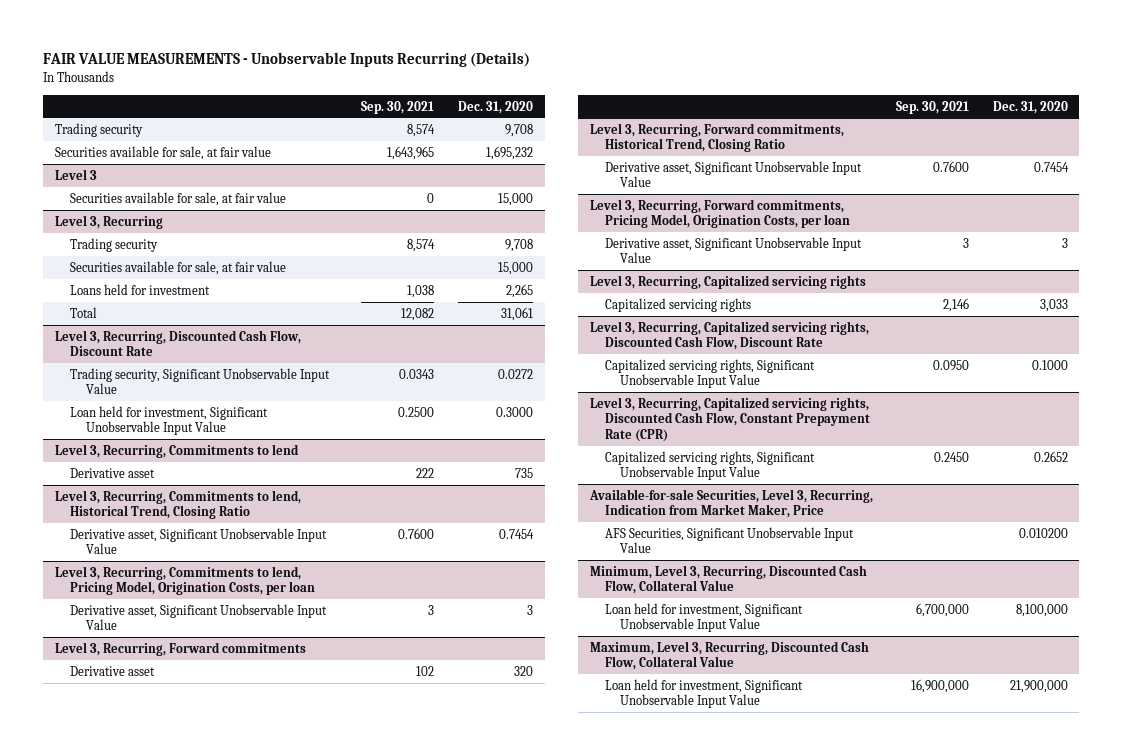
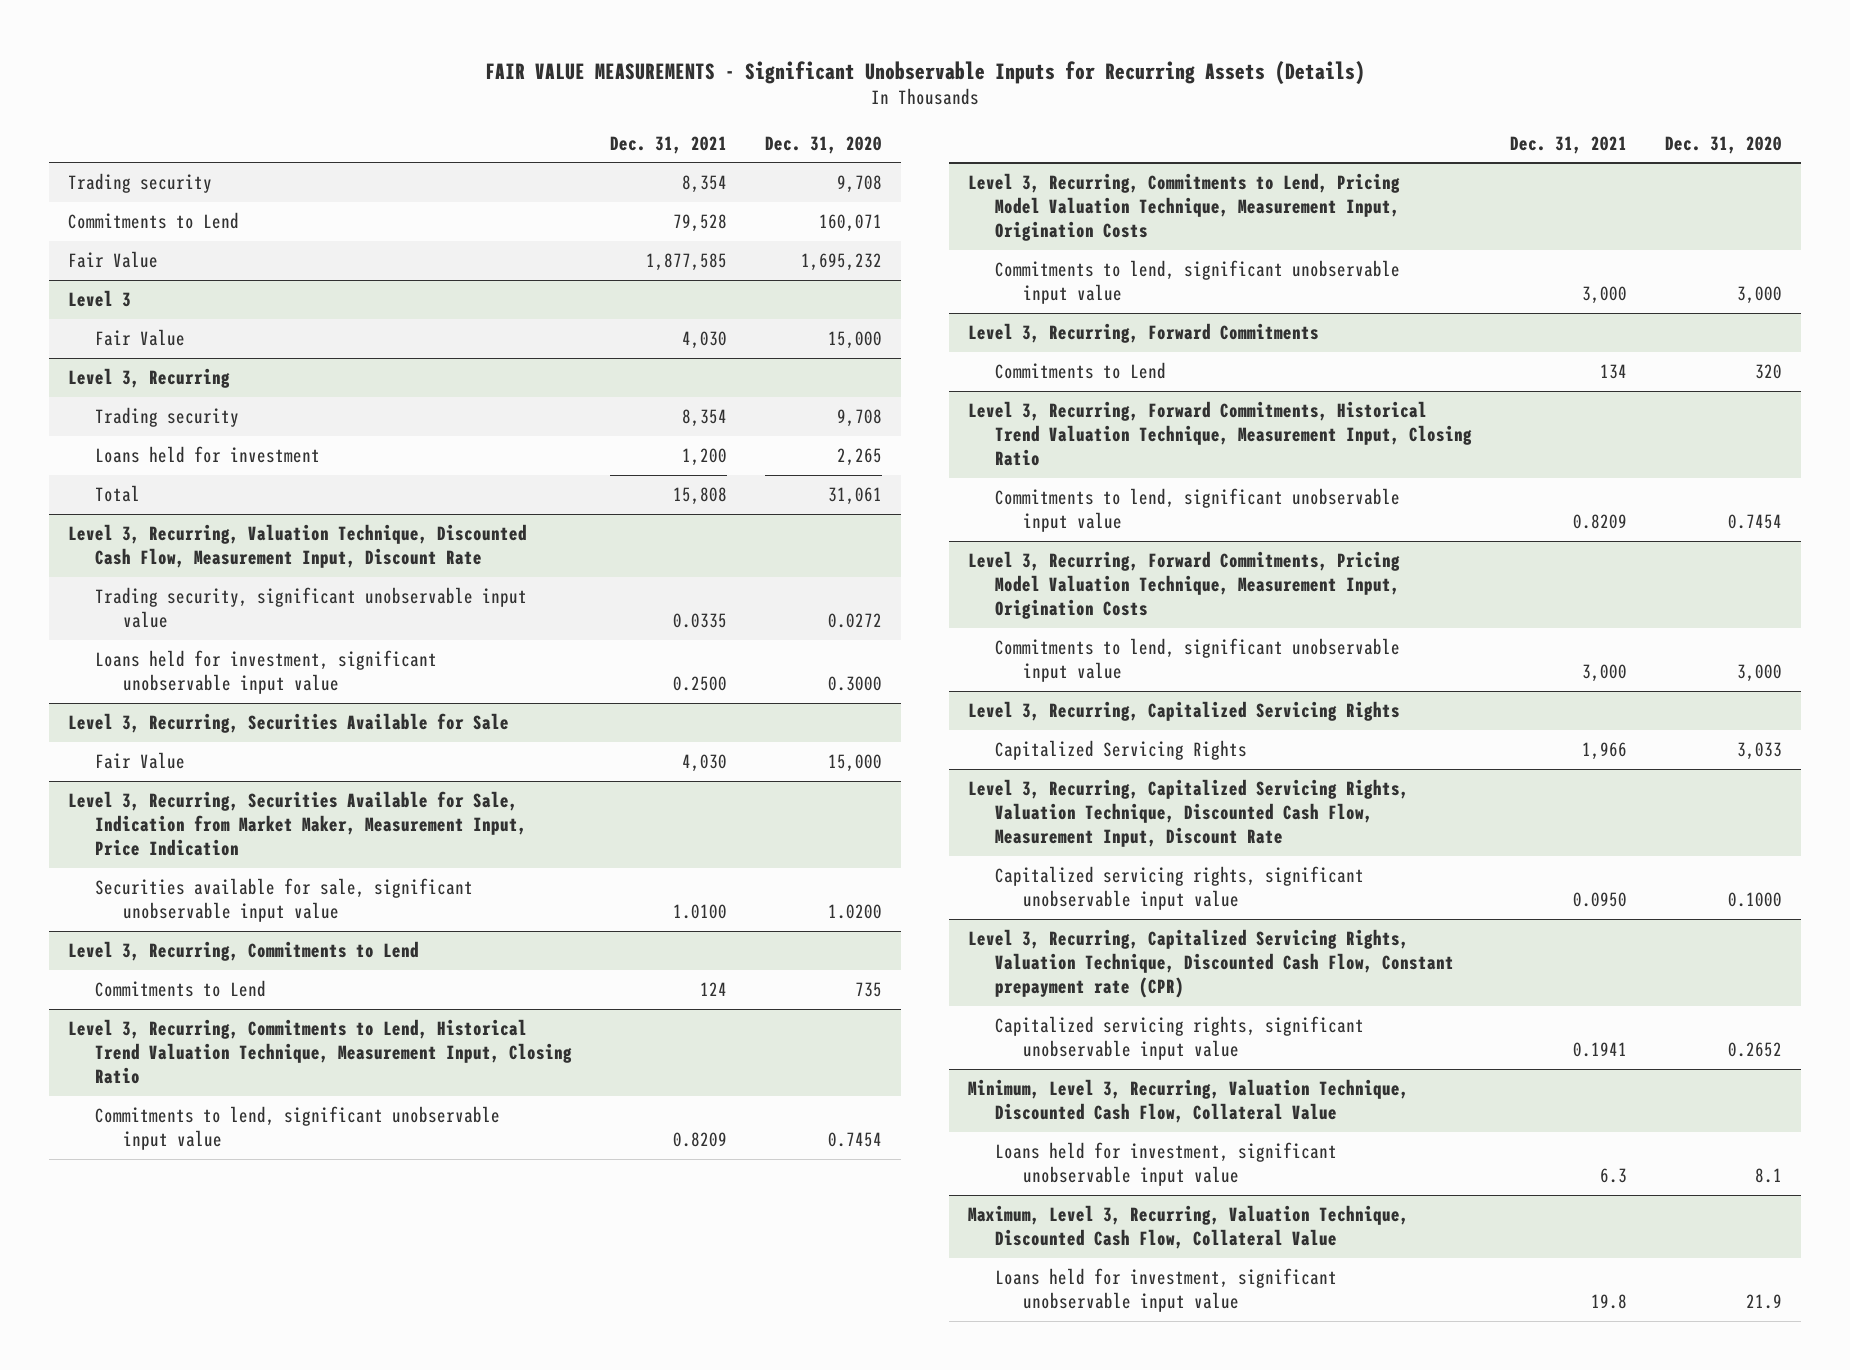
- FAIR VALUE MEASUREMENTS - Unobservable Inputs Recurring (Details)
+ FAIR VALUE MEASUREMENTS - Significant Unobservable Inputs for Recurring Assets (Details)
- | Sep. 30, 2021 | Dec. 31, 2020
+ | Dec. 31, 2021 | Dec. 31, 2020
- Securities available for sale, at fair value | 1,643,965 | 1,695,232
+ Commitments to Lend | 79,528 | 160,071
+ Fair Value | 1,877,585 | 1,695,232
@ Level 3
- Securities available for sale, at fair value | 0 | 15,000
+ Fair Value | 4,030 | 15,000
@ Level 3, Recurring
- Securities available for sale, at fair value | | 15,000
- Level 3, Recurring, Discounted Cash Flow, Discount Rate
- Trading security, Significant Unobservable Input Value | 0.0343 | 0.0272
- Loan held for investment, Significant Unobservable Input Value | 0.2500 | 0.3000
- Level 3, Recurring, Commitments to lend
- Derivative asset | 222 | 735
- Level 3, Recurring, Commitments to lend, Historical Trend, Closing Ratio
- Derivative asset, Significant Unobservable Input Value | 0.7600 | 0.7454
- Level 3, Recurring, Commitments to lend, Pricing Model, Origination Costs, per loan
- Derivative asset, Significant Unobservable Input Value | 3 | 3
- Level 3, Recurring, Forward commitments
- Derivative asset | 102 | 320
- Level 3, Recurring, Forward commitments, Historical Trend, Closing Ratio
- Derivative asset, Significant Unobservable Input Value | 0.7600 | 0.7454
- Level 3, Recurring, Forward commitments, Pricing Model, Origination Costs, per loan
- Derivative asset, Significant Unobservable Input Value | 3 | 3
- Level 3, Recurring, Capitalized servicing rights
- Capitalized servicing rights | 2,146 | 3,033
- Level 3, Recurring, Capitalized servicing rights, Discounted Cash Flow, Discount Rate
- Capitalized servicing rights, Significant Unobservable Input Value | 0.0950 | 0.1000
- Level 3, Recurring, Capitalized servicing rights, Discounted Cash Flow, Constant Prepayment Rate (CPR)
- Capitalized servicing rights, Significant Unobservable Input Value | 0.2450 | 0.2652
- Available-for-sale Securities, Level 3, Recurring, Indication from Market Maker, Price
- AFS Securities, Significant Unobservable Input Value | | 0.010200
- Minimum, Level 3, Recurring, Discounted Cash Flow, Collateral Value
- Loan held for investment, Significant Unobservable Input Value | 6,700,000 | 8,100,000
- Maximum, Level 3, Recurring, Discounted Cash Flow, Collateral Value
- Loan held for investment, Significant Unobservable Input Value | 16,900,000 | 21,900,000
+ Level 3, Recurring, Valuation Technique, Discounted Cash Flow, Measurement Input, Discount Rate
+ Trading security, significant unobservable input value | 0.0335 | 0.0272
+ Loans held for investment, significant unobservable input value | 0.2500 | 0.3000
+ Level 3, Recurring, Securities Available for Sale
+ Fair Value | 4,030 | 15,000
+ Level 3, Recurring, Securities Available for Sale, Indication from Market Maker, Measurement Input, Price Indication
+ Securities available for sale, significant unobservable input value | 1.0100 | 1.0200
+ Level 3, Recurring, Commitments to Lend
+ Commitments to Lend | 124 | 735
+ Level 3, Recurring, Commitments to Lend, Historical Trend Valuation Technique, Measurement Input, Closing Ratio
+ Commitments to lend, significant unobservable input value | 0.8209 | 0.7454
+ Level 3, Recurring, Commitments to Lend, Pricing Model Valuation Technique, Measurement Input, Origination Costs
+ Commitments to lend, significant unobservable input value | 3,000 | 3,000
+ Level 3, Recurring, Forward Commitments
+ Commitments to Lend | 134 | 320
+ Level 3, Recurring, Forward Commitments, Historical Trend Valuation Technique, Measurement Input, Closing Ratio
+ Commitments to lend, significant unobservable input value | 0.8209 | 0.7454
+ Level 3, Recurring, Forward Commitments, Pricing Model Valuation Technique, Measurement Input, Origination Costs
+ Commitments to lend, significant unobservable input value | 3,000 | 3,000
+ Level 3, Recurring, Capitalized Servicing Rights
+ Capitalized Servicing Rights | 1,966 | 3,033
+ Level 3, Recurring, Capitalized Servicing Rights, Valuation Technique, Discounted Cash Flow, Measurement Input, Discount Rate
+ Capitalized servicing rights, significant unobservable input value | 0.0950 | 0.1000
+ Level 3, Recurring, Capitalized Servicing Rights, Valuation Technique, Discounted Cash Flow, Constant prepayment rate (CPR)
+ Capitalized servicing rights, significant unobservable input value | 0.1941 | 0.2652
+ Minimum, Level 3, Recurring, Valuation Technique, Discounted Cash Flow, Collateral Value
+ Loans held for investment, significant unobservable input value | 6.3 | 8.1
+ Maximum, Level 3, Recurring, Valuation Technique, Discounted Cash Flow, Collateral Value
+ Loans held for investment, significant unobservable input value | 19.8 | 21.9

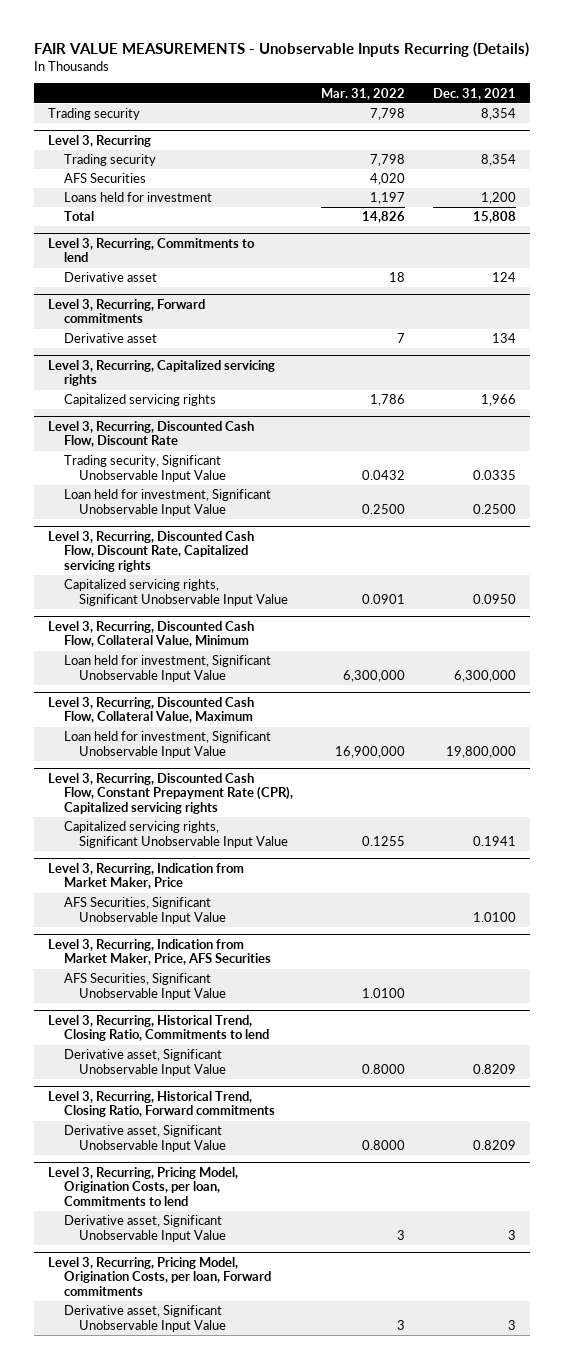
- FAIR VALUE MEASUREMENTS - Significant Unobservable Inputs for Recurring Assets (Details)
+ FAIR VALUE MEASUREMENTS - Unobservable Inputs Recurring (Details)
- | Dec. 31, 2021 | Dec. 31, 2020
+ | Mar. 31, 2022 | Dec. 31, 2021
- Commitments to Lend | 79,528 | 160,071
- Fair Value | 1,877,585 | 1,695,232
- Level 3
- Fair Value | 4,030 | 15,000
@ Level 3, Recurring
+ AFS Securities | 4,020 |
- Level 3, Recurring, Valuation Technique, Discounted Cash Flow, Measurement Input, Discount Rate
- Trading security, significant unobservable input value | 0.0335 | 0.0272
- Loans held for investment, significant unobservable input value | 0.2500 | 0.3000
- Level 3, Recurring, Securities Available for Sale
- Fair Value | 4,030 | 15,000
- Level 3, Recurring, Securities Available for Sale, Indication from Market Maker, Measurement Input, Price Indication
- Securities available for sale, significant unobservable input value | 1.0100 | 1.0200
- Level 3, Recurring, Commitments to Lend
- Commitments to Lend | 124 | 735
- Level 3, Recurring, Commitments to Lend, Historical Trend Valuation Technique, Measurement Input, Closing Ratio
- Commitments to lend, significant unobservable input value | 0.8209 | 0.7454
- Level 3, Recurring, Commitments to Lend, Pricing Model Valuation Technique, Measurement Input, Origination Costs
- Commitments to lend, significant unobservable input value | 3,000 | 3,000
- Level 3, Recurring, Forward Commitments
- Commitments to Lend | 134 | 320
- Level 3, Recurring, Forward Commitments, Historical Trend Valuation Technique, Measurement Input, Closing Ratio
- Commitments to lend, significant unobservable input value | 0.8209 | 0.7454
- Level 3, Recurring, Forward Commitments, Pricing Model Valuation Technique, Measurement Input, Origination Costs
- Commitments to lend, significant unobservable input value | 3,000 | 3,000
- Level 3, Recurring, Capitalized Servicing Rights
- Capitalized Servicing Rights | 1,966 | 3,033
- Level 3, Recurring, Capitalized Servicing Rights, Valuation Technique, Discounted Cash Flow, Measurement Input, Discount Rate
- Capitalized servicing rights, significant unobservable input value | 0.0950 | 0.1000
- Level 3, Recurring, Capitalized Servicing Rights, Valuation Technique, Discounted Cash Flow, Constant prepayment rate (CPR)
- Capitalized servicing rights, significant unobservable input value | 0.1941 | 0.2652
- Minimum, Level 3, Recurring, Valuation Technique, Discounted Cash Flow, Collateral Value
- Loans held for investment, significant unobservable input value | 6.3 | 8.1
- Maximum, Level 3, Recurring, Valuation Technique, Discounted Cash Flow, Collateral Value
- Loans held for investment, significant unobservable input value | 19.8 | 21.9
+ Level 3, Recurring, Commitments to lend
+ Derivative asset | 18 | 124
+ Level 3, Recurring, Forward commitments
+ Derivative asset | 7 | 134
+ Level 3, Recurring, Capitalized servicing rights
+ Capitalized servicing rights | 1,786 | 1,966
+ Level 3, Recurring, Discounted Cash Flow, Discount Rate
+ Trading security, Significant Unobservable Input Value | 0.0432 | 0.0335
+ Loan held for investment, Significant Unobservable Input Value | 0.2500 | 0.2500
+ Level 3, Recurring, Discounted Cash Flow, Discount Rate, Capitalized servicing rights
+ Capitalized servicing rights, Significant Unobservable Input Value | 0.0901 | 0.0950
+ Level 3, Recurring, Discounted Cash Flow, Collateral Value, Minimum
+ Loan held for investment, Significant Unobservable Input Value | 6,300,000 | 6,300,000
+ Level 3, Recurring, Discounted Cash Flow, Collateral Value, Maximum
+ Loan held for investment, Significant Unobservable Input Value | 16,900,000 | 19,800,000
+ Level 3, Recurring, Discounted Cash Flow, Constant Prepayment Rate (CPR), Capitalized servicing rights
+ Capitalized servicing rights, Significant Unobservable Input Value | 0.1255 | 0.1941
+ Level 3, Recurring, Indication from Market Maker, Price
+ AFS Securities, Significant Unobservable Input Value | | 1.0100
+ Level 3, Recurring, Indication from Market Maker, Price, AFS Securities
+ AFS Securities, Significant Unobservable Input Value | 1.0100 |
+ Level 3, Recurring, Historical Trend, Closing Ratio, Commitments to lend
+ Derivative asset, Significant Unobservable Input Value | 0.8000 | 0.8209
+ Level 3, Recurring, Historical Trend, Closing Ratio, Forward commitments
+ Derivative asset, Significant Unobservable Input Value | 0.8000 | 0.8209
+ Level 3, Recurring, Pricing Model, Origination Costs, per loan, Commitments to lend
+ Derivative asset, Significant Unobservable Input Value | 3 | 3
+ Level 3, Recurring, Pricing Model, Origination Costs, per loan, Forward commitments
+ Derivative asset, Significant Unobservable Input Value | 3 | 3

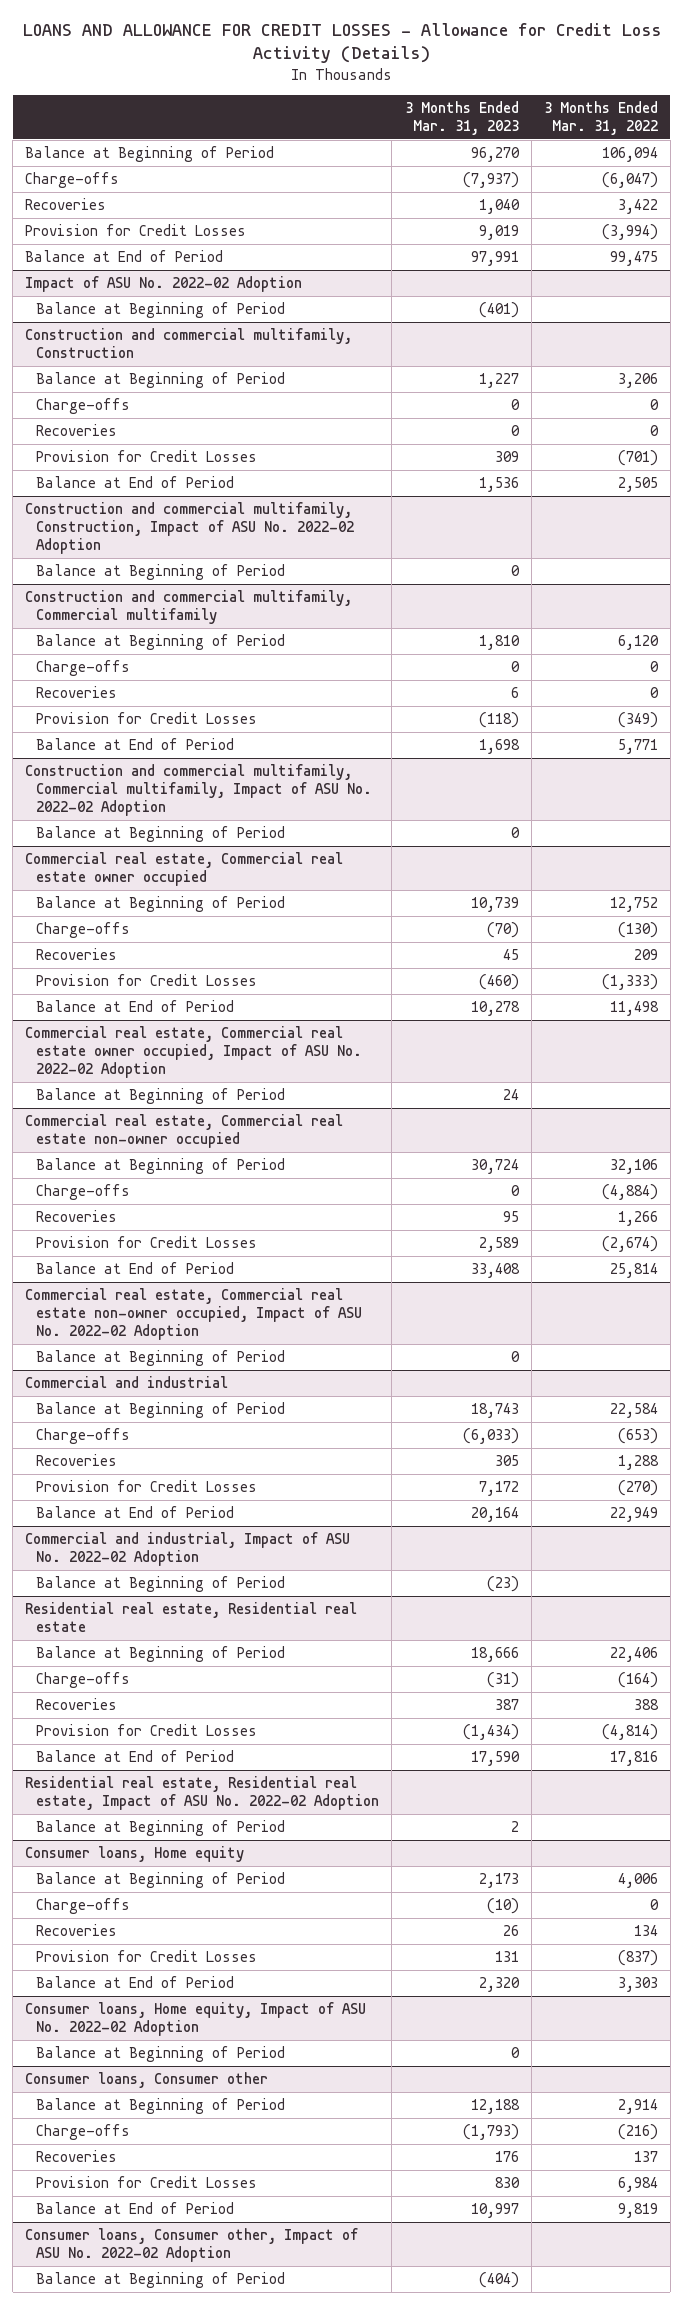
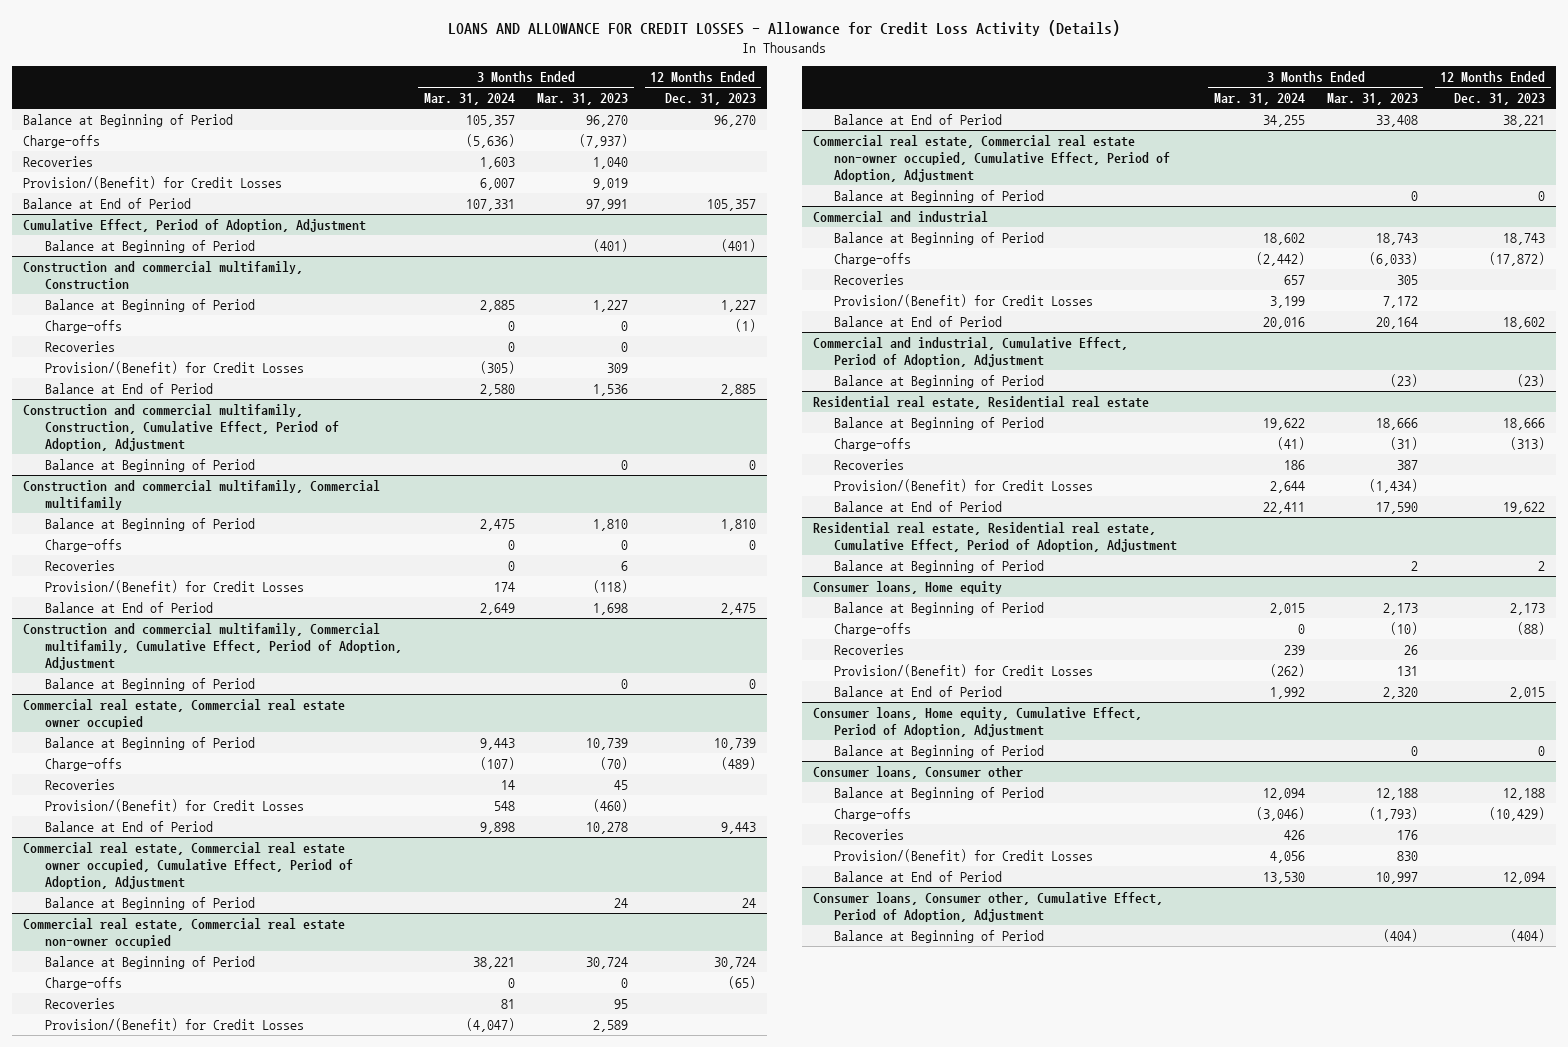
- | 3 Months Ended Mar. 31, 2023 | 3 Months Ended Mar. 31, 2022
+ | 3 Months Ended Mar. 31, 2024 | 3 Months Ended Mar. 31, 2023 | 12 Months Ended Dec. 31, 2023
- Provision for Credit Losses | 9,019 | (3,994)
+ Provision/(Benefit) for Credit Losses | 6,007 | 9,019 |
- Impact of ASU No. 2022-02 Adoption
+ Cumulative Effect, Period of Adoption, Adjustment
@ Construction and commercial multifamily, Construction
- Provision for Credit Losses | 309 | (701)
+ Provision/(Benefit) for Credit Losses | (305) | 309 |
- Construction and commercial multifamily, Construction, Impact of ASU No. 2022-02 Adoption
+ Construction and commercial multifamily, Construction, Cumulative Effect, Period of Adoption, Adjustment
@ Construction and commercial multifamily, Commercial multifamily
- Provision for Credit Losses | (118) | (349)
+ Provision/(Benefit) for Credit Losses | 174 | (118) |
- Construction and commercial multifamily, Commercial multifamily, Impact of ASU No. 2022-02 Adoption
+ Construction and commercial multifamily, Commercial multifamily, Cumulative Effect, Period of Adoption, Adjustment
@ Commercial real estate, Commercial real estate owner occupied
- Provision for Credit Losses | (460) | (1,333)
+ Provision/(Benefit) for Credit Losses | 548 | (460) |
- Commercial real estate, Commercial real estate owner occupied, Impact of ASU No. 2022-02 Adoption
+ Commercial real estate, Commercial real estate owner occupied, Cumulative Effect, Period of Adoption, Adjustment
@ Commercial real estate, Commercial real estate non-owner occupied
- Provision for Credit Losses | 2,589 | (2,674)
+ Provision/(Benefit) for Credit Losses | (4,047) | 2,589 |
- Commercial real estate, Commercial real estate non-owner occupied, Impact of ASU No. 2022-02 Adoption
+ Commercial real estate, Commercial real estate non-owner occupied, Cumulative Effect, Period of Adoption, Adjustment
@ Commercial and industrial
- Provision for Credit Losses | 7,172 | (270)
+ Provision/(Benefit) for Credit Losses | 3,199 | 7,172 |
- Commercial and industrial, Impact of ASU No. 2022-02 Adoption
+ Commercial and industrial, Cumulative Effect, Period of Adoption, Adjustment
@ Residential real estate, Residential real estate
- Provision for Credit Losses | (1,434) | (4,814)
+ Provision/(Benefit) for Credit Losses | 2,644 | (1,434) |
- Residential real estate, Residential real estate, Impact of ASU No. 2022-02 Adoption
+ Residential real estate, Residential real estate, Cumulative Effect, Period of Adoption, Adjustment
@ Consumer loans, Home equity
- Provision for Credit Losses | 131 | (837)
+ Provision/(Benefit) for Credit Losses | (262) | 131 |
- Consumer loans, Home equity, Impact of ASU No. 2022-02 Adoption
+ Consumer loans, Home equity, Cumulative Effect, Period of Adoption, Adjustment
@ Consumer loans, Consumer other
- Provision for Credit Losses | 830 | 6,984
+ Provision/(Benefit) for Credit Losses | 4,056 | 830 |
- Consumer loans, Consumer other, Impact of ASU No. 2022-02 Adoption
+ Consumer loans, Consumer other, Cumulative Effect, Period of Adoption, Adjustment

